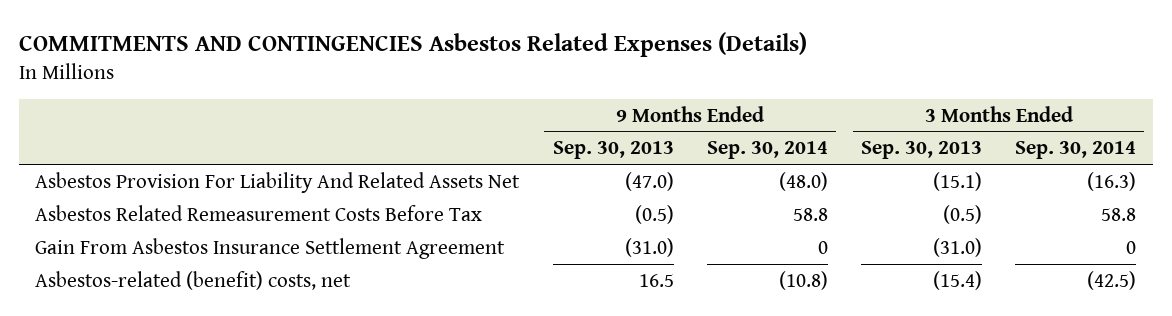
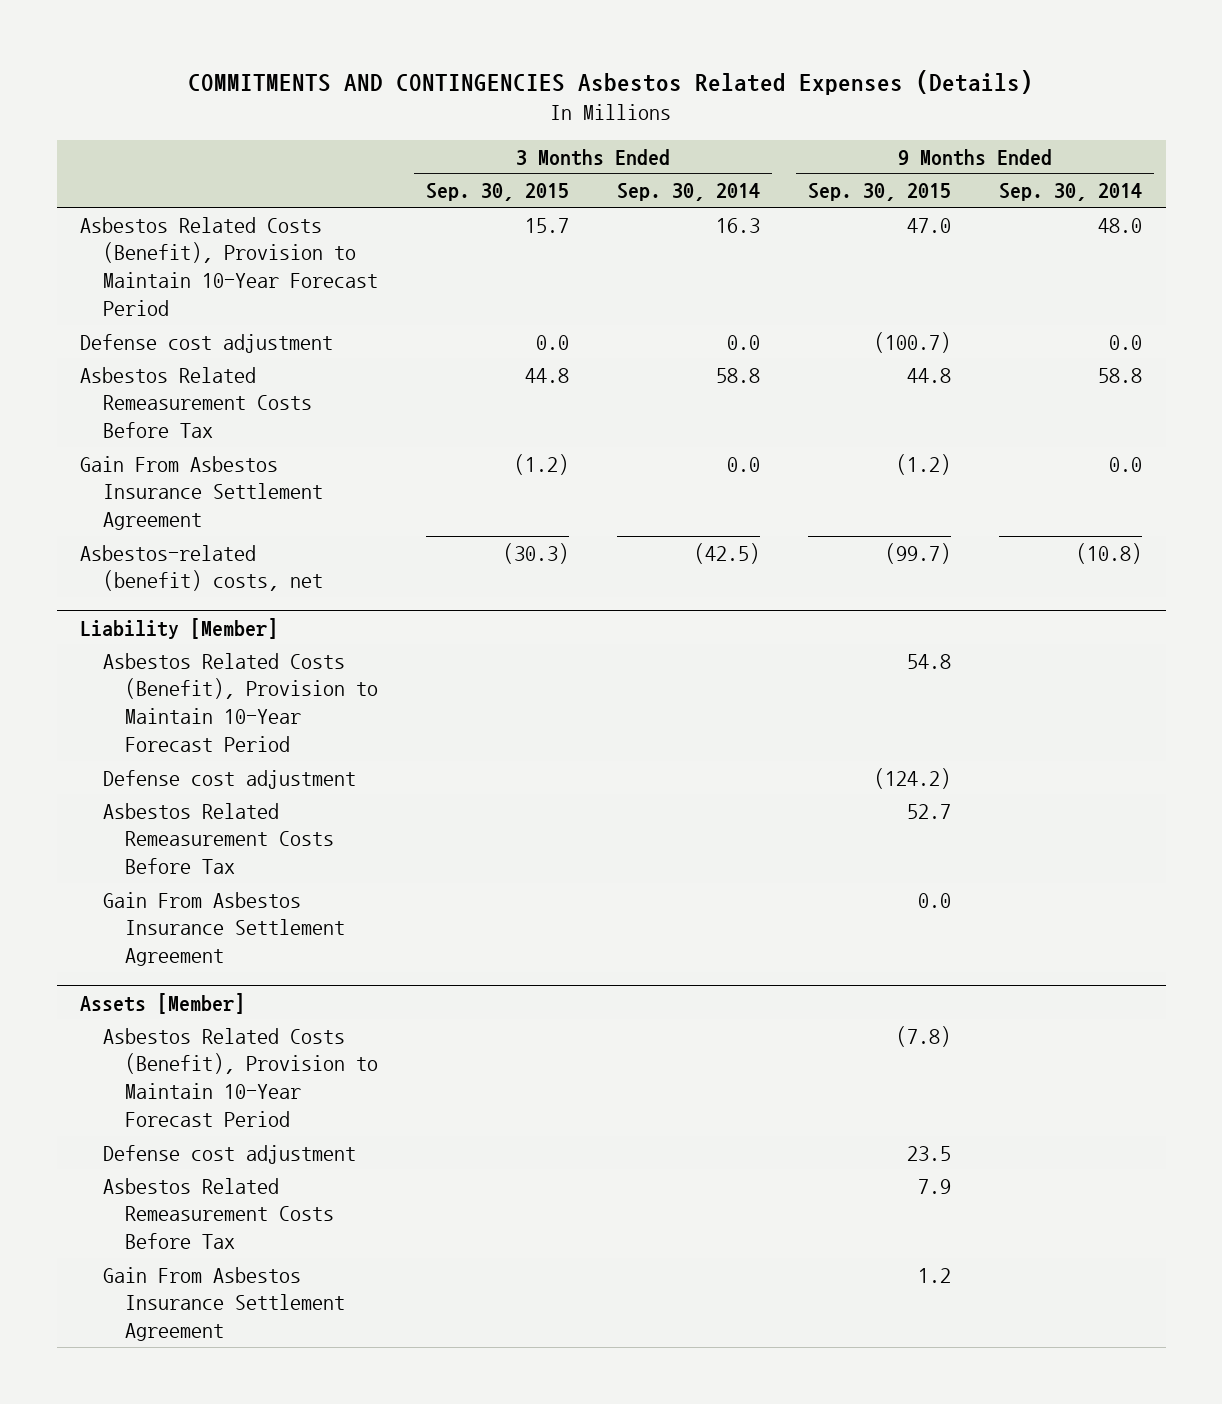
- | 9 Months Ended Sep. 30, 2013 | 9 Months Ended Sep. 30, 2014 | 3 Months Ended Sep. 30, 2013 | 3 Months Ended Sep. 30, 2014
+ | 3 Months Ended Sep. 30, 2015 | 3 Months Ended Sep. 30, 2014 | 9 Months Ended Sep. 30, 2015 | 9 Months Ended Sep. 30, 2014
- Asbestos Provision For Liability And Related Assets Net | (47.0) | (48.0) | (15.1) | (16.3)
+ Asbestos Related Costs (Benefit), Provision to Maintain 10-Year Forecast Period | 15.7 | 16.3 | 47.0 | 48.0
+ Defense cost adjustment | 0.0 | 0.0 | (100.7) | 0.0
- Gain From Asbestos Insurance Settlement Agreement | (31.0) | 0 | (31.0) | 0
+ Gain From Asbestos Insurance Settlement Agreement | (1.2) | 0.0 | (1.2) | 0.0
+ Liability [Member]
+ Asbestos Related Costs (Benefit), Provision to Maintain 10-Year Forecast Period | | | 54.8 |
+ Defense cost adjustment | | | (124.2) |
+ Asbestos Related Remeasurement Costs Before Tax | | | 52.7 |
+ Gain From Asbestos Insurance Settlement Agreement | | | 0.0 |
+ Assets [Member]
+ Asbestos Related Costs (Benefit), Provision to Maintain 10-Year Forecast Period | | | (7.8) |
+ Defense cost adjustment | | | 23.5 |
+ Asbestos Related Remeasurement Costs Before Tax | | | 7.9 |
+ Gain From Asbestos Insurance Settlement Agreement | | | 1.2 |

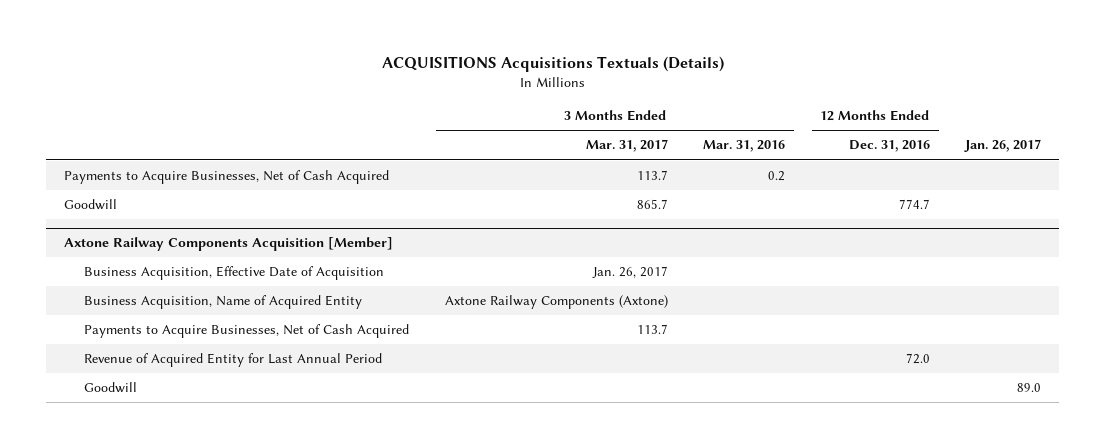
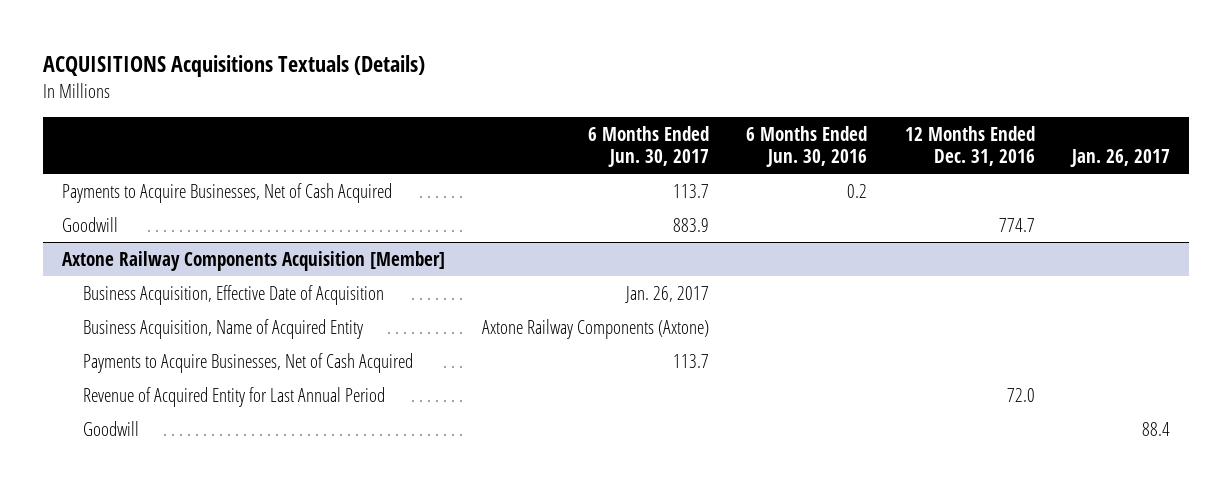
- | 3 Months Ended Mar. 31, 2017 | 3 Months Ended Mar. 31, 2016 | 12 Months Ended Dec. 31, 2016 | Jan. 26, 2017
+ | 6 Months Ended Jun. 30, 2017 | 6 Months Ended Jun. 30, 2016 | 12 Months Ended Dec. 31, 2016 | Jan. 26, 2017
@ Axtone Railway Components Acquisition [Member]
- Goodwill | | | | 89.0
+ Goodwill | | | | 88.4

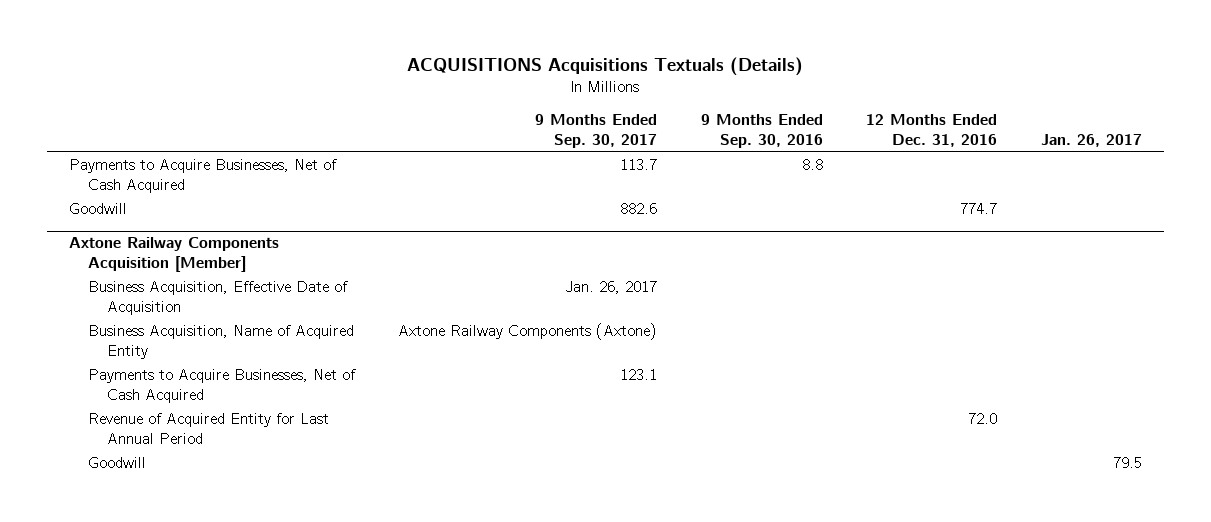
- | 6 Months Ended Jun. 30, 2017 | 6 Months Ended Jun. 30, 2016 | 12 Months Ended Dec. 31, 2016 | Jan. 26, 2017
+ | 9 Months Ended Sep. 30, 2017 | 9 Months Ended Sep. 30, 2016 | 12 Months Ended Dec. 31, 2016 | Jan. 26, 2017
@ Axtone Railway Components Acquisition [Member]
- Goodwill | | | | 88.4
+ Goodwill | | | | 79.5

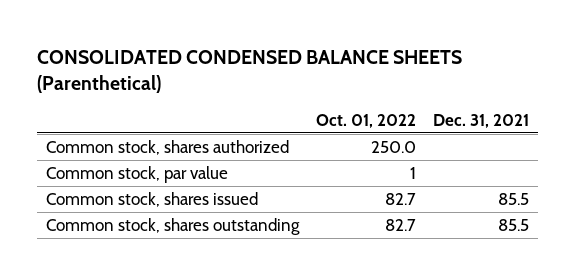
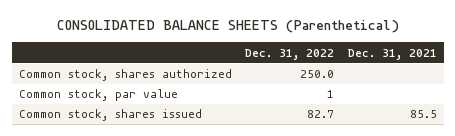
- CONSOLIDATED CONDENSED BALANCE SHEETS (Parenthetical)
+ CONSOLIDATED BALANCE SHEETS (Parenthetical)
- | Oct. 01, 2022 | Dec. 31, 2021
+ | Dec. 31, 2022 | Dec. 31, 2021
- Common stock, shares outstanding | 82.7 | 85.5

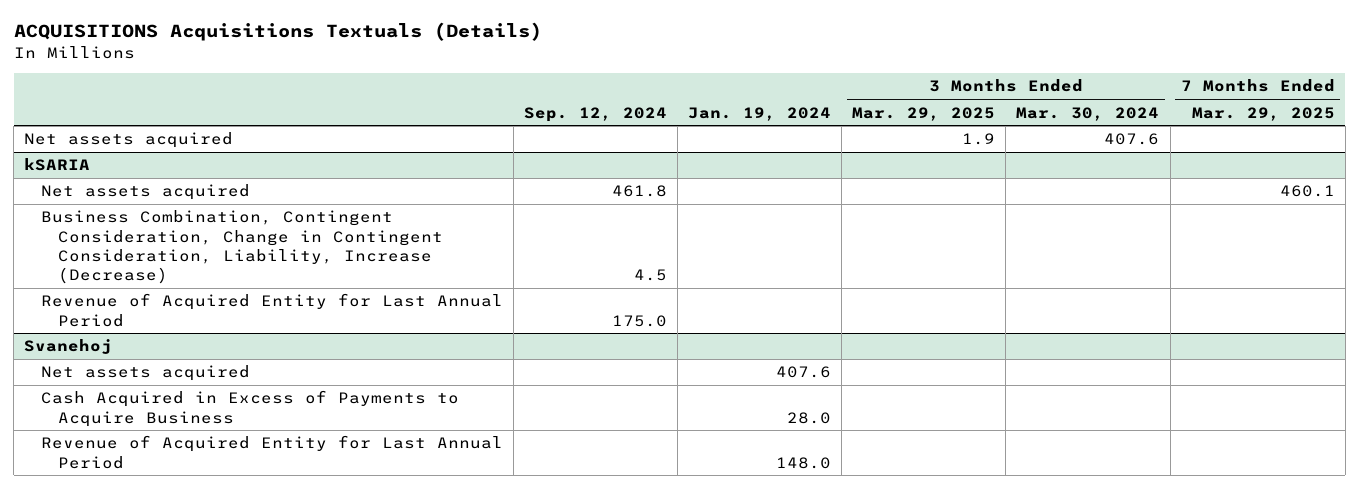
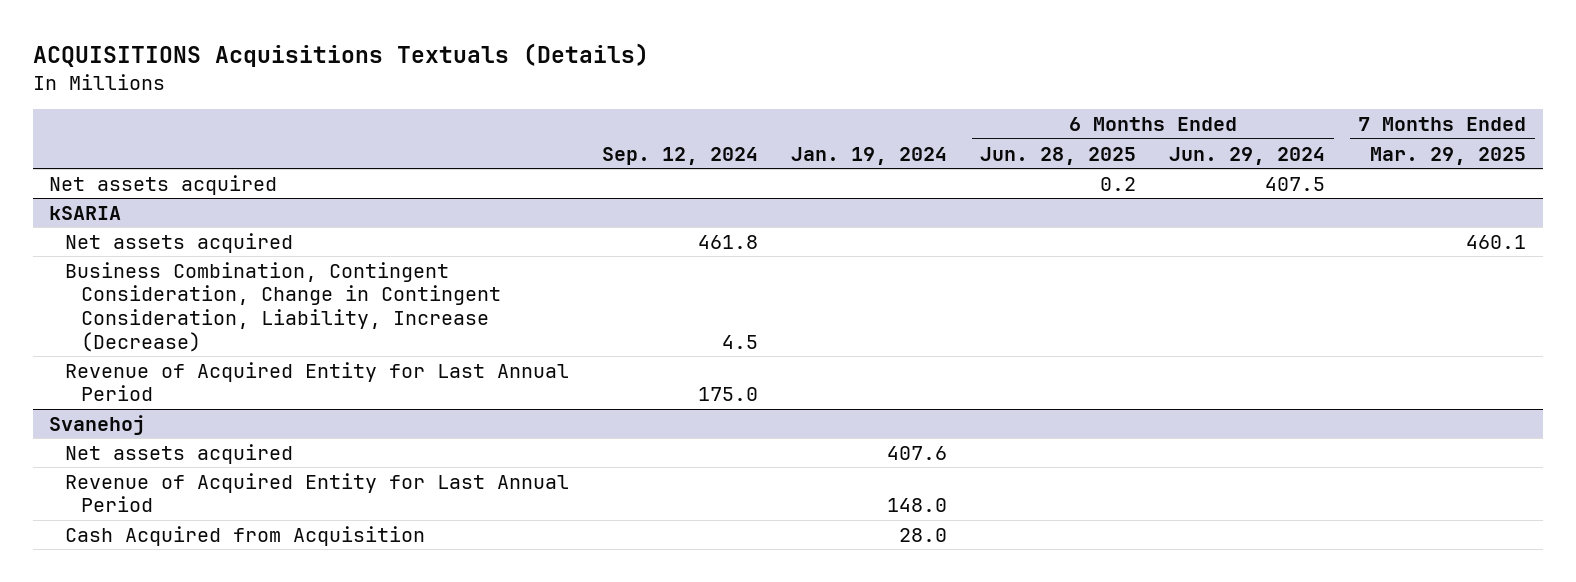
- | Sep. 12, 2024 | Jan. 19, 2024 | 3 Months Ended Mar. 29, 2025 | 3 Months Ended Mar. 30, 2024 | 7 Months Ended Mar. 29, 2025
+ | Sep. 12, 2024 | Jan. 19, 2024 | 6 Months Ended Jun. 28, 2025 | 6 Months Ended Jun. 29, 2024 | 7 Months Ended Mar. 29, 2025
@ Svanehoj
- Cash Acquired in Excess of Payments to Acquire Business | | 28.0 | | |
+ Cash Acquired from Acquisition | | 28.0 | | |

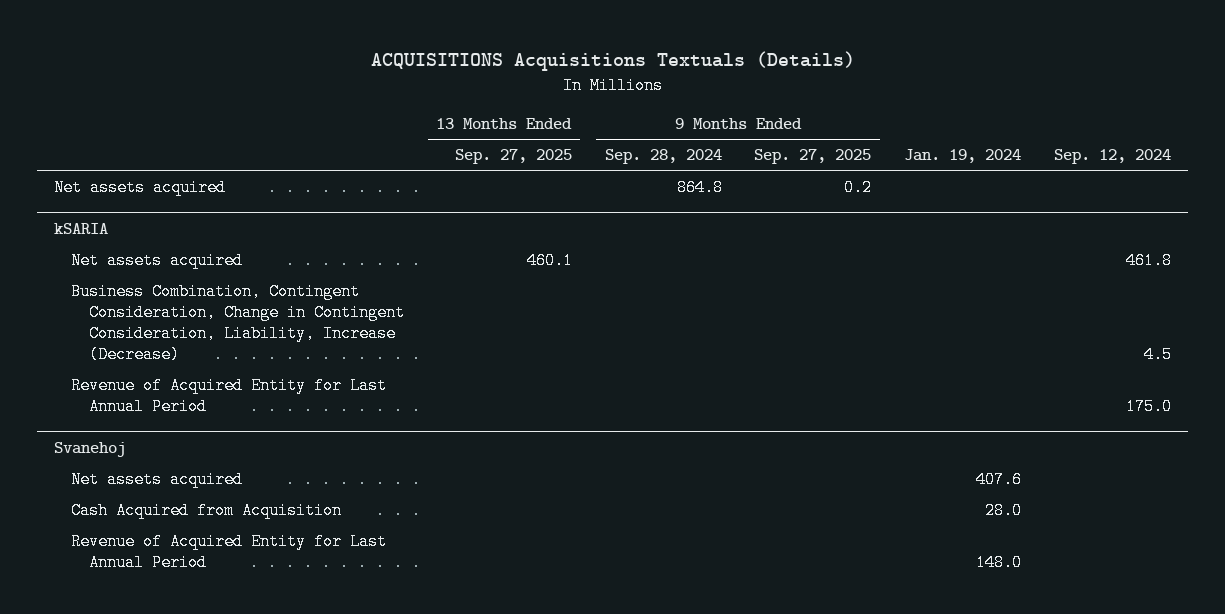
- | Sep. 12, 2024 | Jan. 19, 2024 | 6 Months Ended Jun. 28, 2025 | 6 Months Ended Jun. 29, 2024 | 7 Months Ended Mar. 29, 2025
+ | 13 Months Ended Sep. 27, 2025 | 9 Months Ended Sep. 28, 2024 | 9 Months Ended Sep. 27, 2025 | Jan. 19, 2024 | Sep. 12, 2024
@ Svanehoj
moved down: Revenue of Acquired Entity for Last Annual Period | | | | 148.0 |

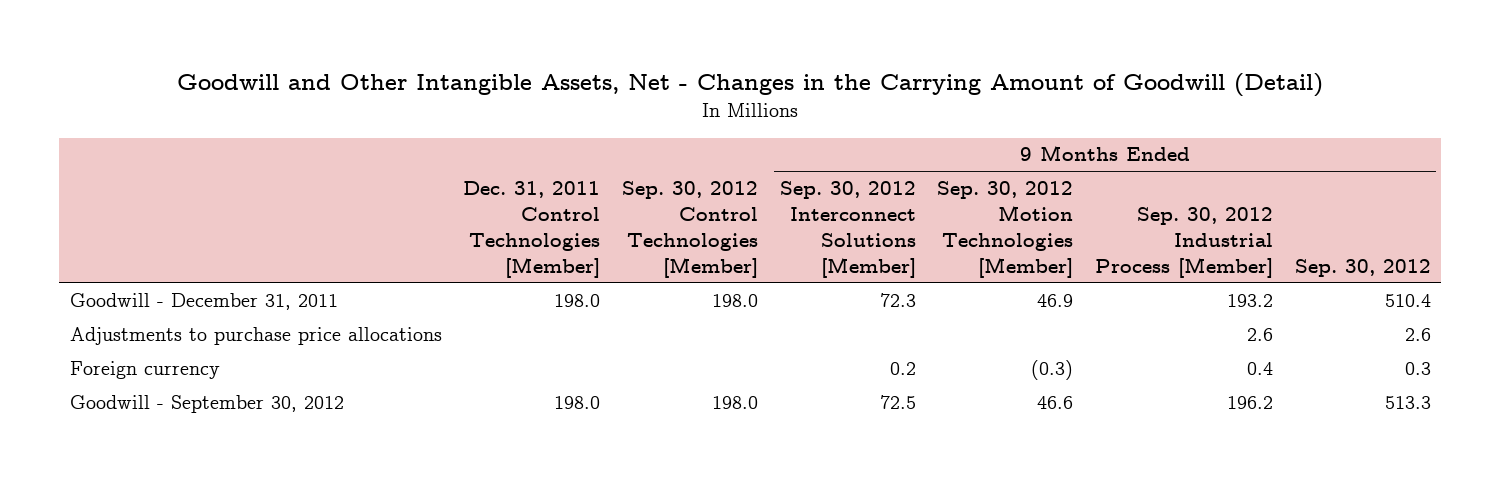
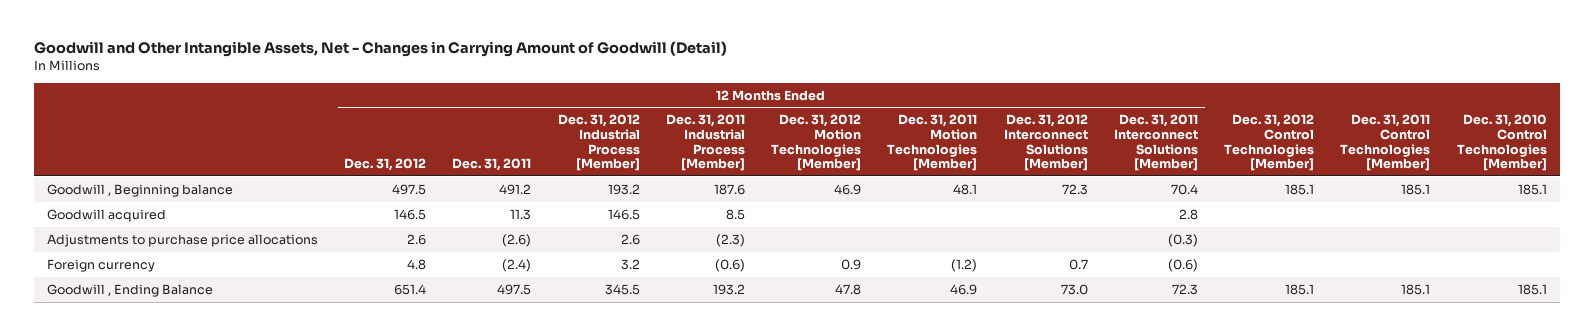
- Goodwill and Other Intangible Assets, Net - Changes in the Carrying Amount of Goodwill (Detail)
+ Goodwill and Other Intangible Assets, Net - Changes in Carrying Amount of Goodwill (Detail)
- | Dec. 31, 2011 Control Technologies [Member] | Sep. 30, 2012 Control Technologies [Member] | 9 Months Ended Sep. 30, 2012 Interconnect Solutions [Member] | 9 Months Ended Sep. 30, 2012 Motion Technologies [Member] | 9 Months Ended Sep. 30, 2012 Industrial Process [Member] | 9 Months Ended Sep. 30, 2012
+ | 12 Months Ended Dec. 31, 2012 | 12 Months Ended Dec. 31, 2011 | 12 Months Ended Dec. 31, 2012 Industrial Process [Member] | 12 Months Ended Dec. 31, 2011 Industrial Process [Member] | 12 Months Ended Dec. 31, 2012 Motion Technologies [Member] | 12 Months Ended Dec. 31, 2011 Motion Technologies [Member] | 12 Months Ended Dec. 31, 2012 Interconnect Solutions [Member] | 12 Months Ended Dec. 31, 2011 Interconnect Solutions [Member] | Dec. 31, 2012 Control Technologies [Member] | Dec. 31, 2011 Control Technologies [Member] | Dec. 31, 2010 Control Technologies [Member]
- Goodwill - December 31, 2011 | 198.0 | 198.0 | 72.3 | 46.9 | 193.2 | 510.4
+ Goodwill , Beginning balance | 497.5 | 491.2 | 193.2 | 187.6 | 46.9 | 48.1 | 72.3 | 70.4 | 185.1 | 185.1 | 185.1
+ Goodwill acquired | 146.5 | 11.3 | 146.5 | 8.5 | | | | 2.8 | | |
- Goodwill - September 30, 2012 | 198.0 | 198.0 | 72.5 | 46.6 | 196.2 | 513.3
+ Goodwill , Ending Balance | 651.4 | 497.5 | 345.5 | 193.2 | 47.8 | 46.9 | 73.0 | 72.3 | 185.1 | 185.1 | 185.1

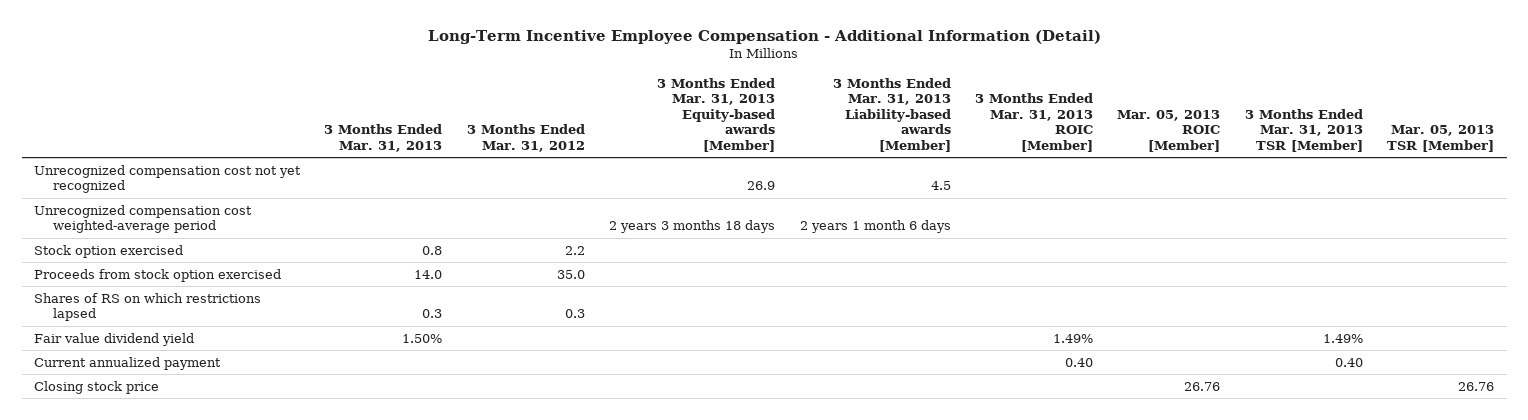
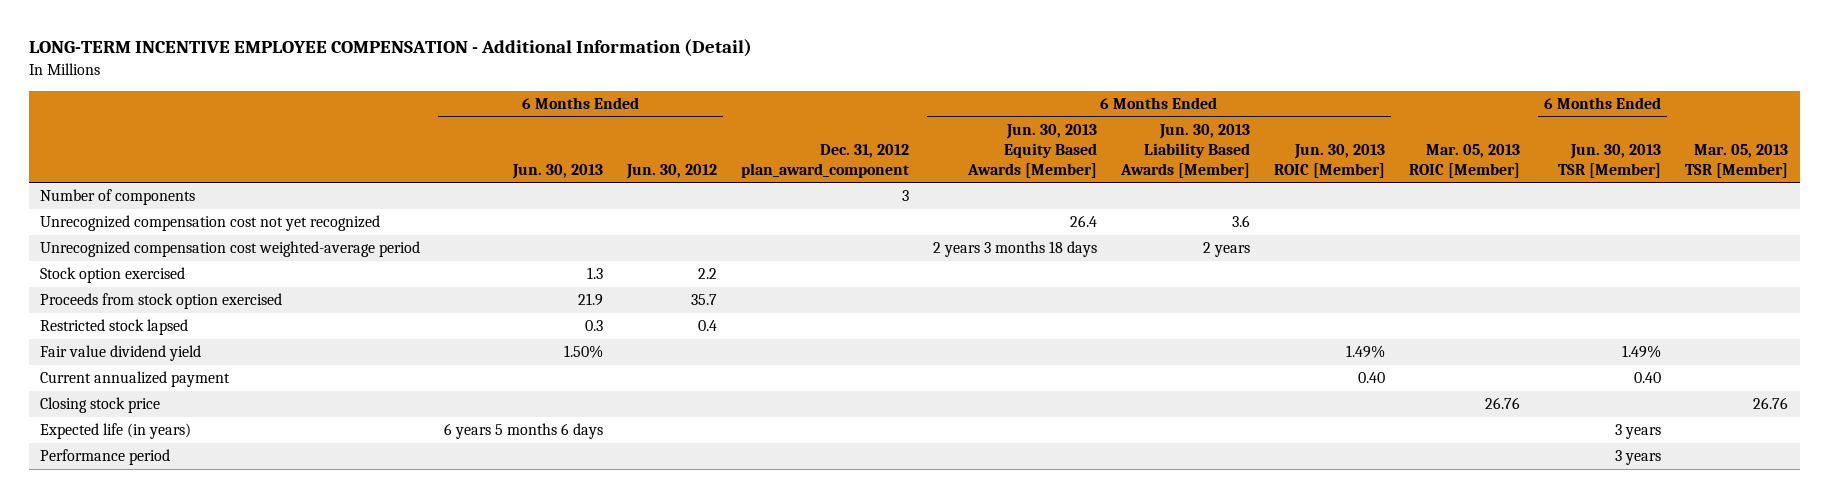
- Long-Term Incentive Employee Compensation - Additional Information (Detail)
+ LONG-TERM INCENTIVE EMPLOYEE COMPENSATION - Additional Information (Detail)
- | 3 Months Ended Mar. 31, 2013 | 3 Months Ended Mar. 31, 2012 | 3 Months Ended Mar. 31, 2013 Equity-based awards [Member] | 3 Months Ended Mar. 31, 2013 Liability-based awards [Member] | 3 Months Ended Mar. 31, 2013 ROIC [Member] | Mar. 05, 2013 ROIC [Member] | 3 Months Ended Mar. 31, 2013 TSR [Member] | Mar. 05, 2013 TSR [Member]
+ | 6 Months Ended Jun. 30, 2013 | 6 Months Ended Jun. 30, 2012 | Dec. 31, 2012 plan_award_component | 6 Months Ended Jun. 30, 2013 Equity Based Awards [Member] | 6 Months Ended Jun. 30, 2013 Liability Based Awards [Member] | 6 Months Ended Jun. 30, 2013 ROIC [Member] | Mar. 05, 2013 ROIC [Member] | 6 Months Ended Jun. 30, 2013 TSR [Member] | Mar. 05, 2013 TSR [Member]
+ Number of components | | | 3 | | | | | |
- Shares of RS on which restrictions lapsed | 0.3 | 0.3 | | | | | |
+ Restricted stock lapsed | 0.3 | 0.4 | | | | | | |
+ Expected life (in years) | 6 years 5 months 6 days | | | | | | | 3 years |
+ Performance period | | | | | | | | 3 years |

